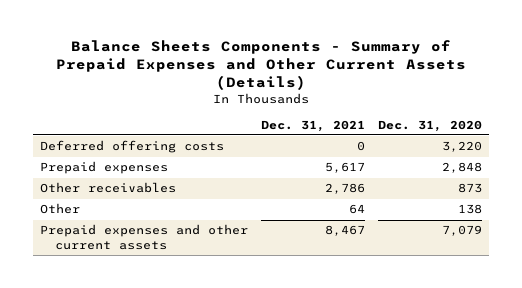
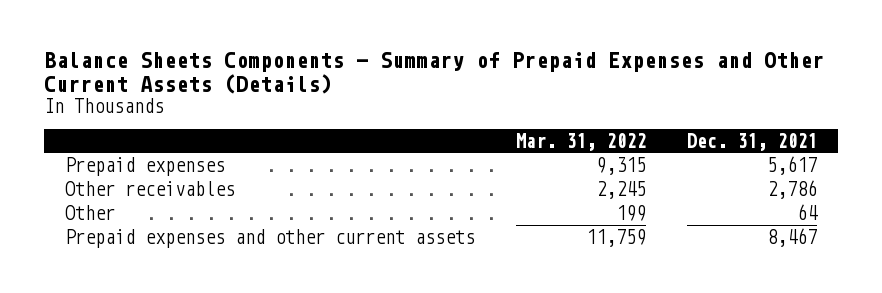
- | Dec. 31, 2021 | Dec. 31, 2020
+ | Mar. 31, 2022 | Dec. 31, 2021
- Deferred offering costs | 0 | 3,220

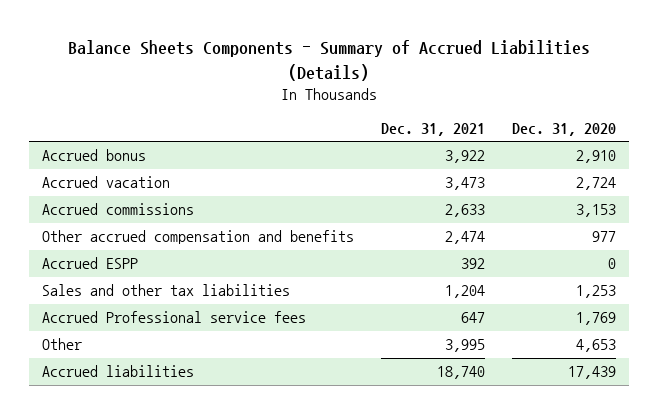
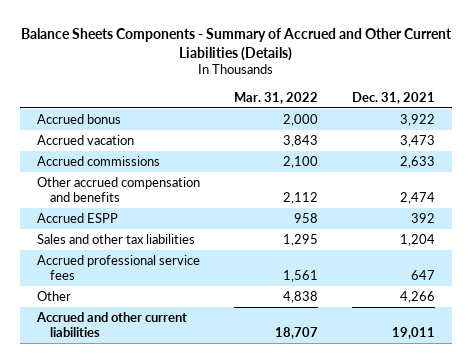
- Balance Sheets Components - Summary of Accrued Liabilities (Details)
+ Balance Sheets Components - Summary of Accrued and Other Current Liabilities (Details)
- | Dec. 31, 2021 | Dec. 31, 2020
+ | Mar. 31, 2022 | Dec. 31, 2021
- Accrued Professional service fees | 647 | 1,769
- Other | 3,995 | 4,653
- Accrued liabilities | 18,740 | 17,439
+ Accrued professional service fees | 1,561 | 647
+ Other | 4,838 | 4,266
+ Accrued and other current liabilities | 18,707 | 19,011

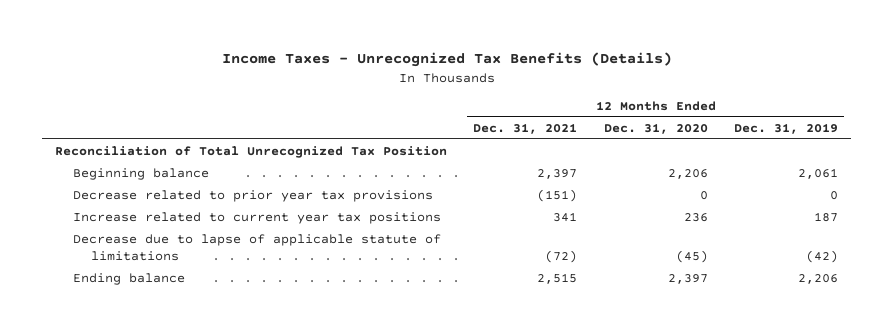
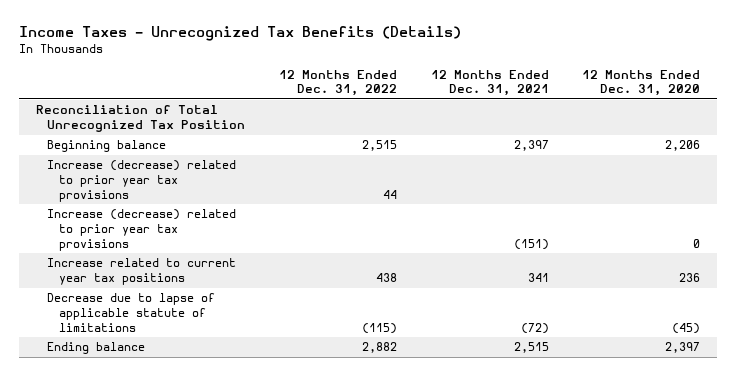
- | 12 Months Ended Dec. 31, 2021 | 12 Months Ended Dec. 31, 2020 | 12 Months Ended Dec. 31, 2019
+ | 12 Months Ended Dec. 31, 2022 | 12 Months Ended Dec. 31, 2021 | 12 Months Ended Dec. 31, 2020
- Decrease related to prior year tax provisions | (151) | 0 | 0
+ Increase (decrease) related to prior year tax provisions | 44 | |
+ Increase (decrease) related to prior year tax provisions | | (151) | 0

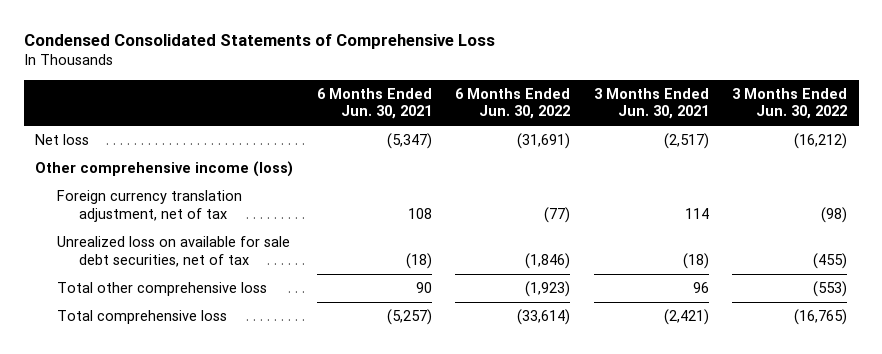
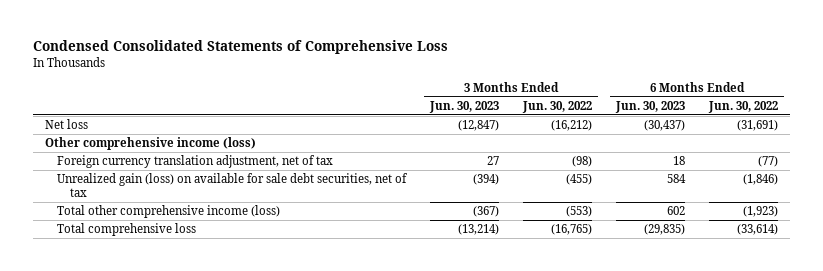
- | 6 Months Ended Jun. 30, 2021 | 6 Months Ended Jun. 30, 2022 | 3 Months Ended Jun. 30, 2021 | 3 Months Ended Jun. 30, 2022
+ | 3 Months Ended Jun. 30, 2023 | 3 Months Ended Jun. 30, 2022 | 6 Months Ended Jun. 30, 2023 | 6 Months Ended Jun. 30, 2022
- Unrealized loss on available for sale debt securities, net of tax | (18) | (1,846) | (18) | (455)
- Total other comprehensive loss | 90 | (1,923) | 96 | (553)
+ Unrealized gain (loss) on available for sale debt securities, net of tax | (394) | (455) | 584 | (1,846)
+ Total other comprehensive income (loss) | (367) | (553) | 602 | (1,923)

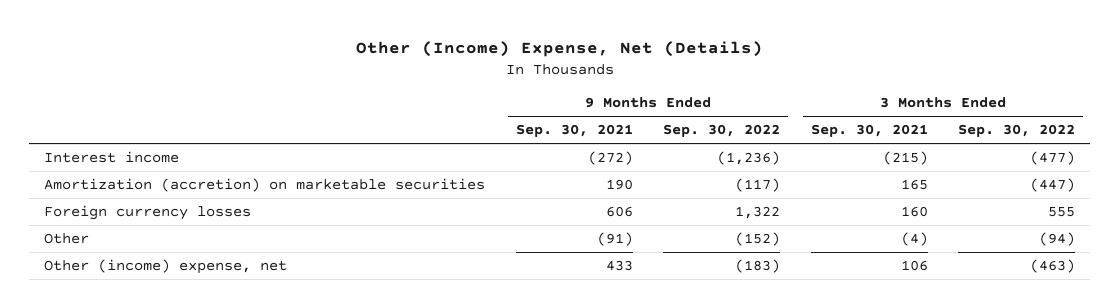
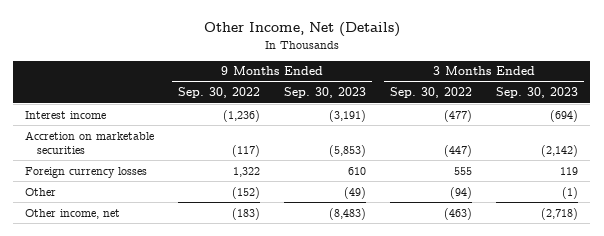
- Other (Income) Expense, Net (Details)
+ Other Income, Net (Details)
- | 9 Months Ended Sep. 30, 2021 | 9 Months Ended Sep. 30, 2022 | 3 Months Ended Sep. 30, 2021 | 3 Months Ended Sep. 30, 2022
+ | 9 Months Ended Sep. 30, 2022 | 9 Months Ended Sep. 30, 2023 | 3 Months Ended Sep. 30, 2022 | 3 Months Ended Sep. 30, 2023
- Amortization (accretion) on marketable securities | 190 | (117) | 165 | (447)
+ Accretion on marketable securities | (117) | (5,853) | (447) | (2,142)
- Other (income) expense, net | 433 | (183) | 106 | (463)
+ Other income, net | (183) | (8,483) | (463) | (2,718)

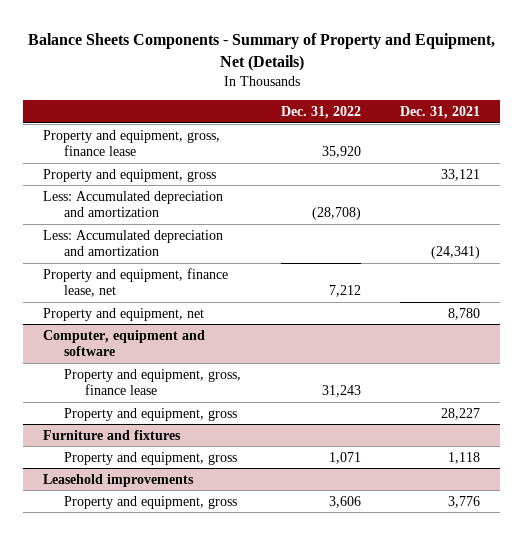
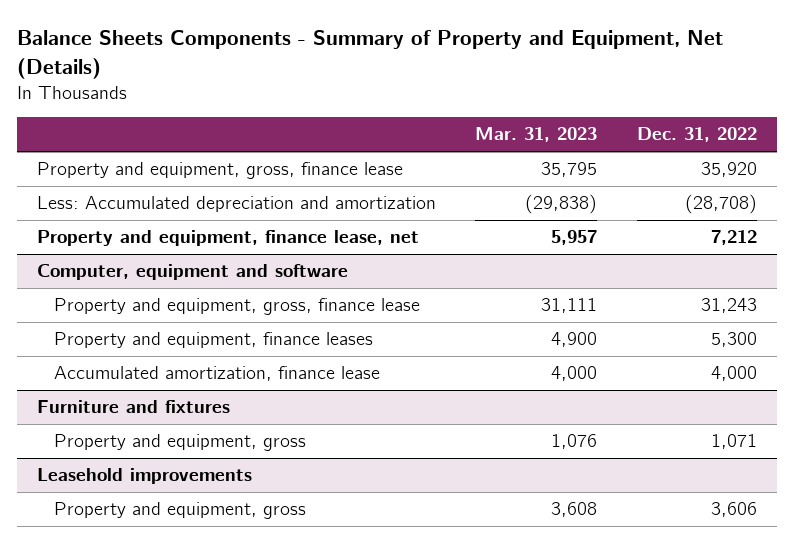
- | Dec. 31, 2022 | Dec. 31, 2021
+ | Mar. 31, 2023 | Dec. 31, 2022
- Property and equipment, gross | | 33,121
- Less: Accumulated depreciation and amortization | | (24,341)
- Property and equipment, net | | 8,780
@ Computer, equipment and software
- Property and equipment, gross | | 28,227
+ Property and equipment, finance leases | 4,900 | 5,300
+ Accumulated amortization, finance lease | 4,000 | 4,000

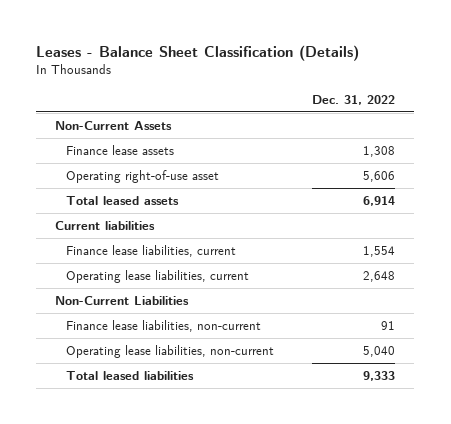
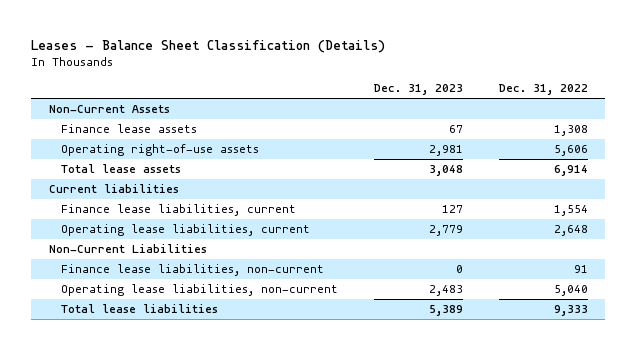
- | Dec. 31, 2022
+ | Dec. 31, 2023 | Dec. 31, 2022
- Operating right-of-use asset | 5,606
- Total leased assets | 6,914
+ Operating right-of-use assets | 2,981 | 5,606
+ Total lease assets | 3,048 | 6,914
- Total leased liabilities | 9,333
+ Total lease liabilities | 5,389 | 9,333

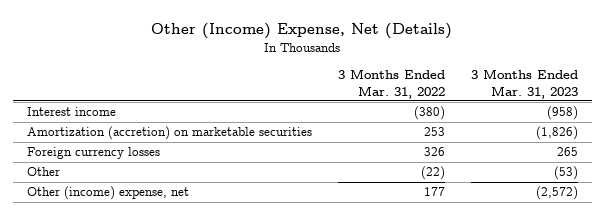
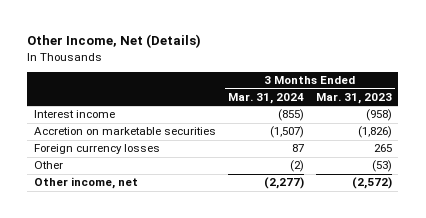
- Other (Income) Expense, Net (Details)
+ Other Income, Net (Details)
- | 3 Months Ended Mar. 31, 2022 | 3 Months Ended Mar. 31, 2023
+ | 3 Months Ended Mar. 31, 2024 | 3 Months Ended Mar. 31, 2023
- Amortization (accretion) on marketable securities | 253 | (1,826)
+ Accretion on marketable securities | (1,507) | (1,826)
- Other (income) expense, net | 177 | (2,572)
+ Other income, net | (2,277) | (2,572)

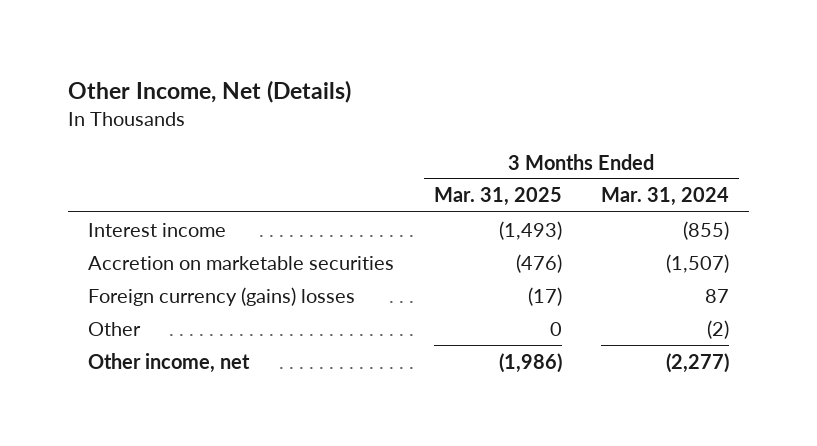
- | 3 Months Ended Mar. 31, 2024 | 3 Months Ended Mar. 31, 2023
+ | 3 Months Ended Mar. 31, 2025 | 3 Months Ended Mar. 31, 2024
- Foreign currency losses | 87 | 265
+ Foreign currency (gains) losses | (17) | 87

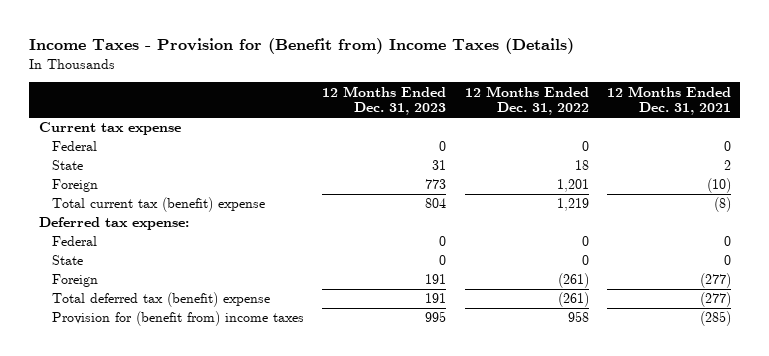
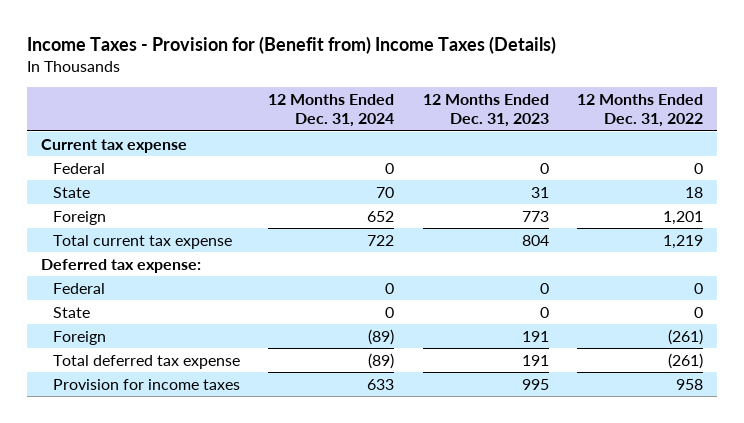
- | 12 Months Ended Dec. 31, 2023 | 12 Months Ended Dec. 31, 2022 | 12 Months Ended Dec. 31, 2021
+ | 12 Months Ended Dec. 31, 2024 | 12 Months Ended Dec. 31, 2023 | 12 Months Ended Dec. 31, 2022
- Total current tax (benefit) expense | 804 | 1,219 | (8)
+ Total current tax expense | 722 | 804 | 1,219
- Total deferred tax (benefit) expense | 191 | (261) | (277)
- Provision for (benefit from) income taxes | 995 | 958 | (285)
+ Total deferred tax expense | (89) | 191 | (261)
+ Provision for income taxes | 633 | 995 | 958

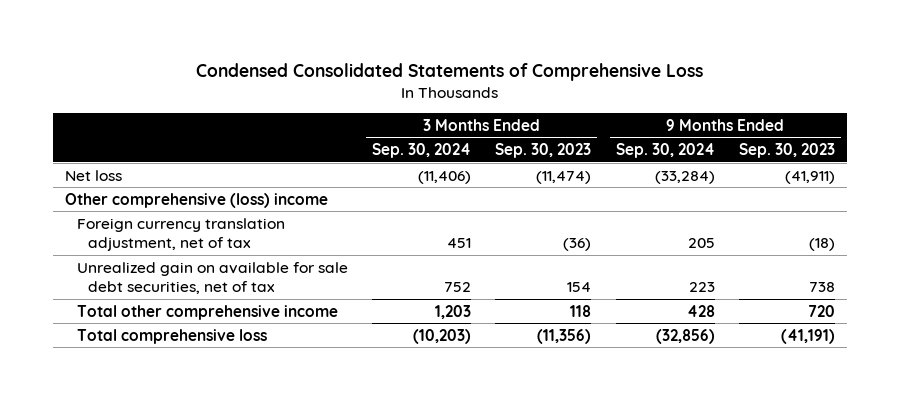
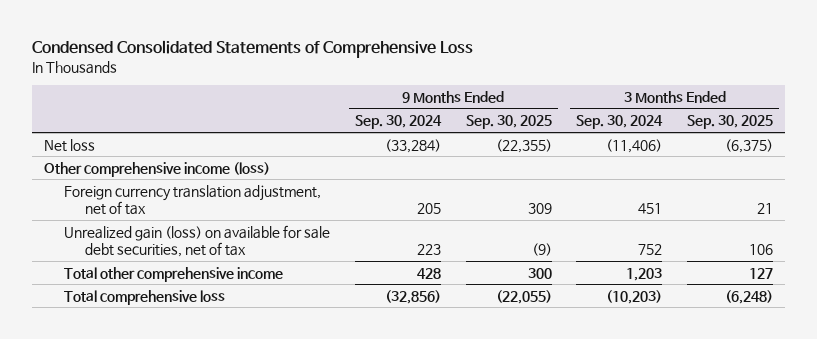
- | 3 Months Ended Sep. 30, 2024 | 3 Months Ended Sep. 30, 2023 | 9 Months Ended Sep. 30, 2024 | 9 Months Ended Sep. 30, 2023
+ | 9 Months Ended Sep. 30, 2024 | 9 Months Ended Sep. 30, 2025 | 3 Months Ended Sep. 30, 2024 | 3 Months Ended Sep. 30, 2025
- Other comprehensive (loss) income
+ Other comprehensive income (loss)
- Unrealized gain on available for sale debt securities, net of tax | 752 | 154 | 223 | 738
+ Unrealized gain (loss) on available for sale debt securities, net of tax | 223 | (9) | 752 | 106

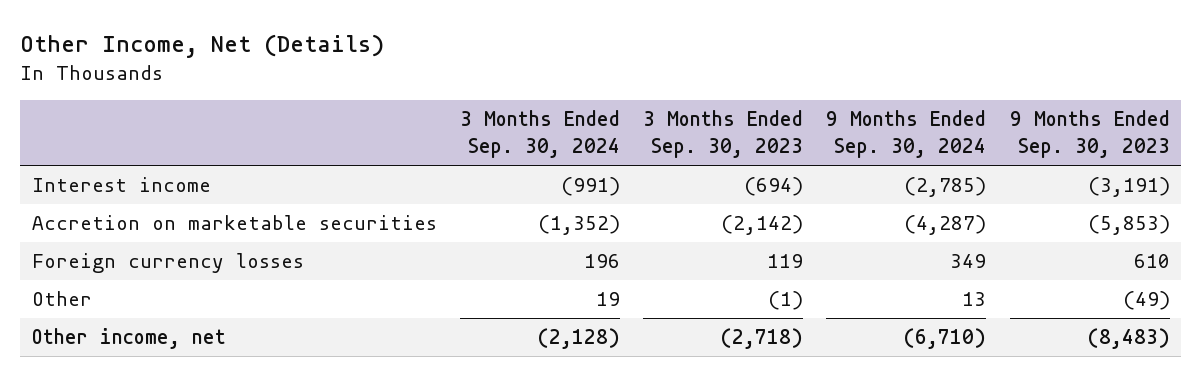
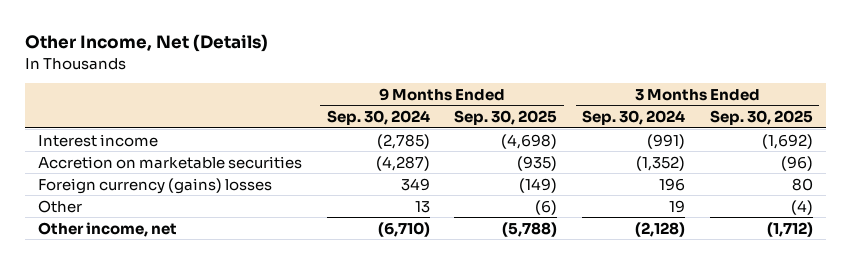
- | 3 Months Ended Sep. 30, 2024 | 3 Months Ended Sep. 30, 2023 | 9 Months Ended Sep. 30, 2024 | 9 Months Ended Sep. 30, 2023
+ | 9 Months Ended Sep. 30, 2024 | 9 Months Ended Sep. 30, 2025 | 3 Months Ended Sep. 30, 2024 | 3 Months Ended Sep. 30, 2025
- Foreign currency losses | 196 | 119 | 349 | 610
+ Foreign currency (gains) losses | 349 | (149) | 196 | 80

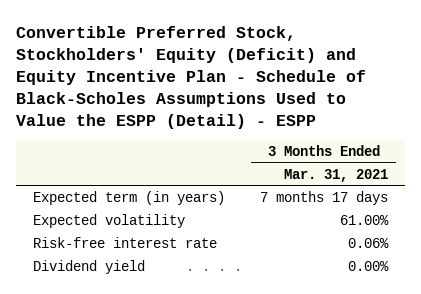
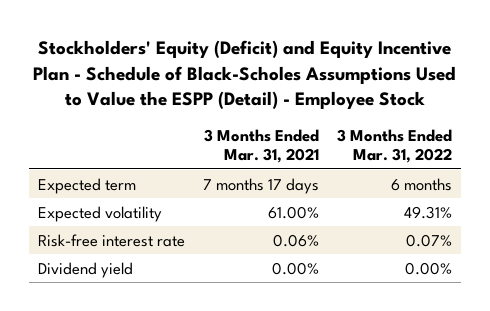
- Convertible Preferred Stock, Stockholders' Equity (Deficit) and Equity Incentive Plan - Schedule of Black-Scholes Assumptions Used to Value the ESPP (Detail) - ESPP
+ Stockholders' Equity (Deficit) and Equity Incentive Plan - Schedule of Black-Scholes Assumptions Used to Value the ESPP (Detail) - Employee Stock
- | 3 Months Ended Mar. 31, 2021
+ | 3 Months Ended Mar. 31, 2021 | 3 Months Ended Mar. 31, 2022
- Expected term (in years) | 7 months 17 days
+ Expected term | 7 months 17 days | 6 months

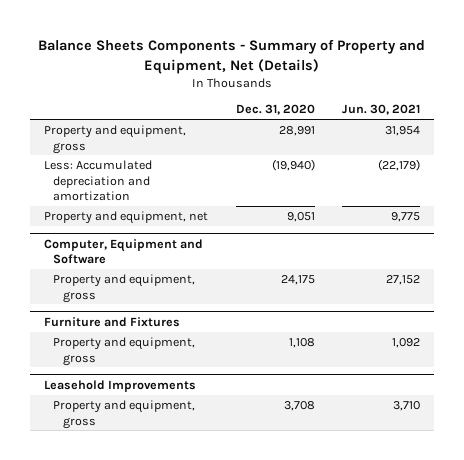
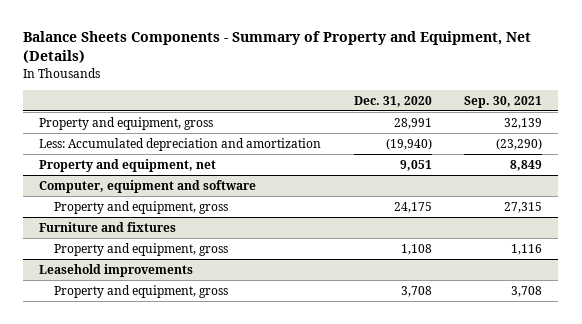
- | Dec. 31, 2020 | Jun. 30, 2021
+ | Dec. 31, 2020 | Sep. 30, 2021
- Computer, Equipment and Software
+ Computer, equipment and software
- Furniture and Fixtures
+ Furniture and fixtures
- Leasehold Improvements
+ Leasehold improvements

